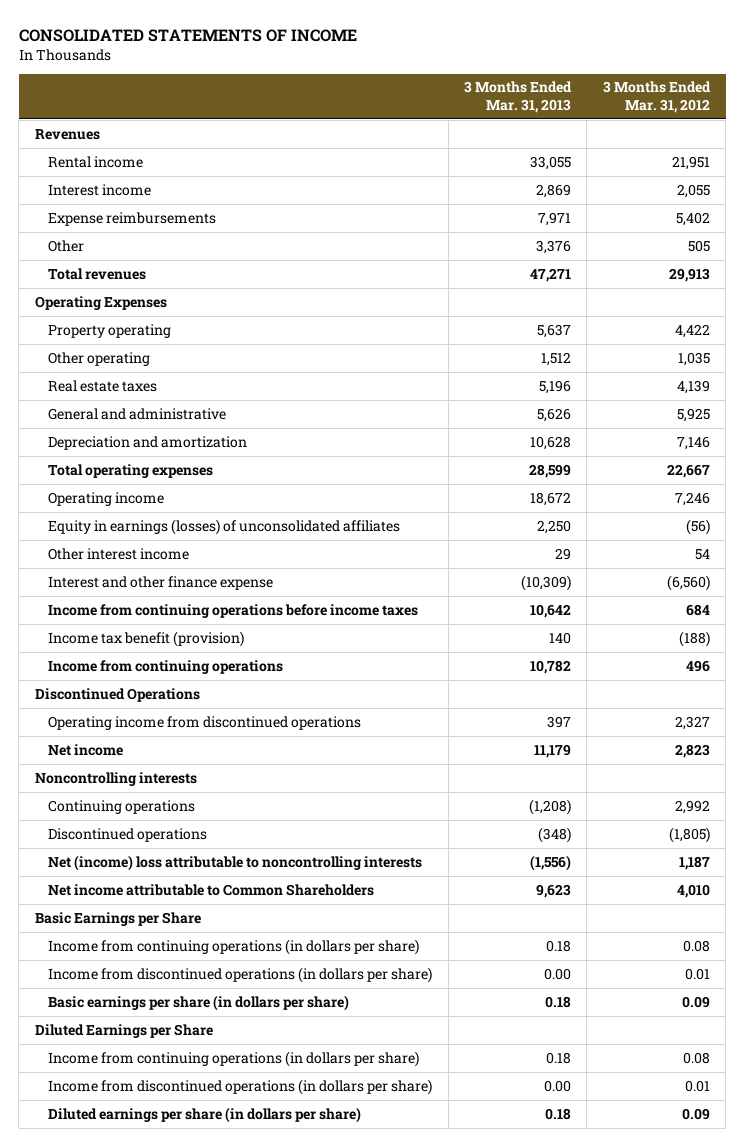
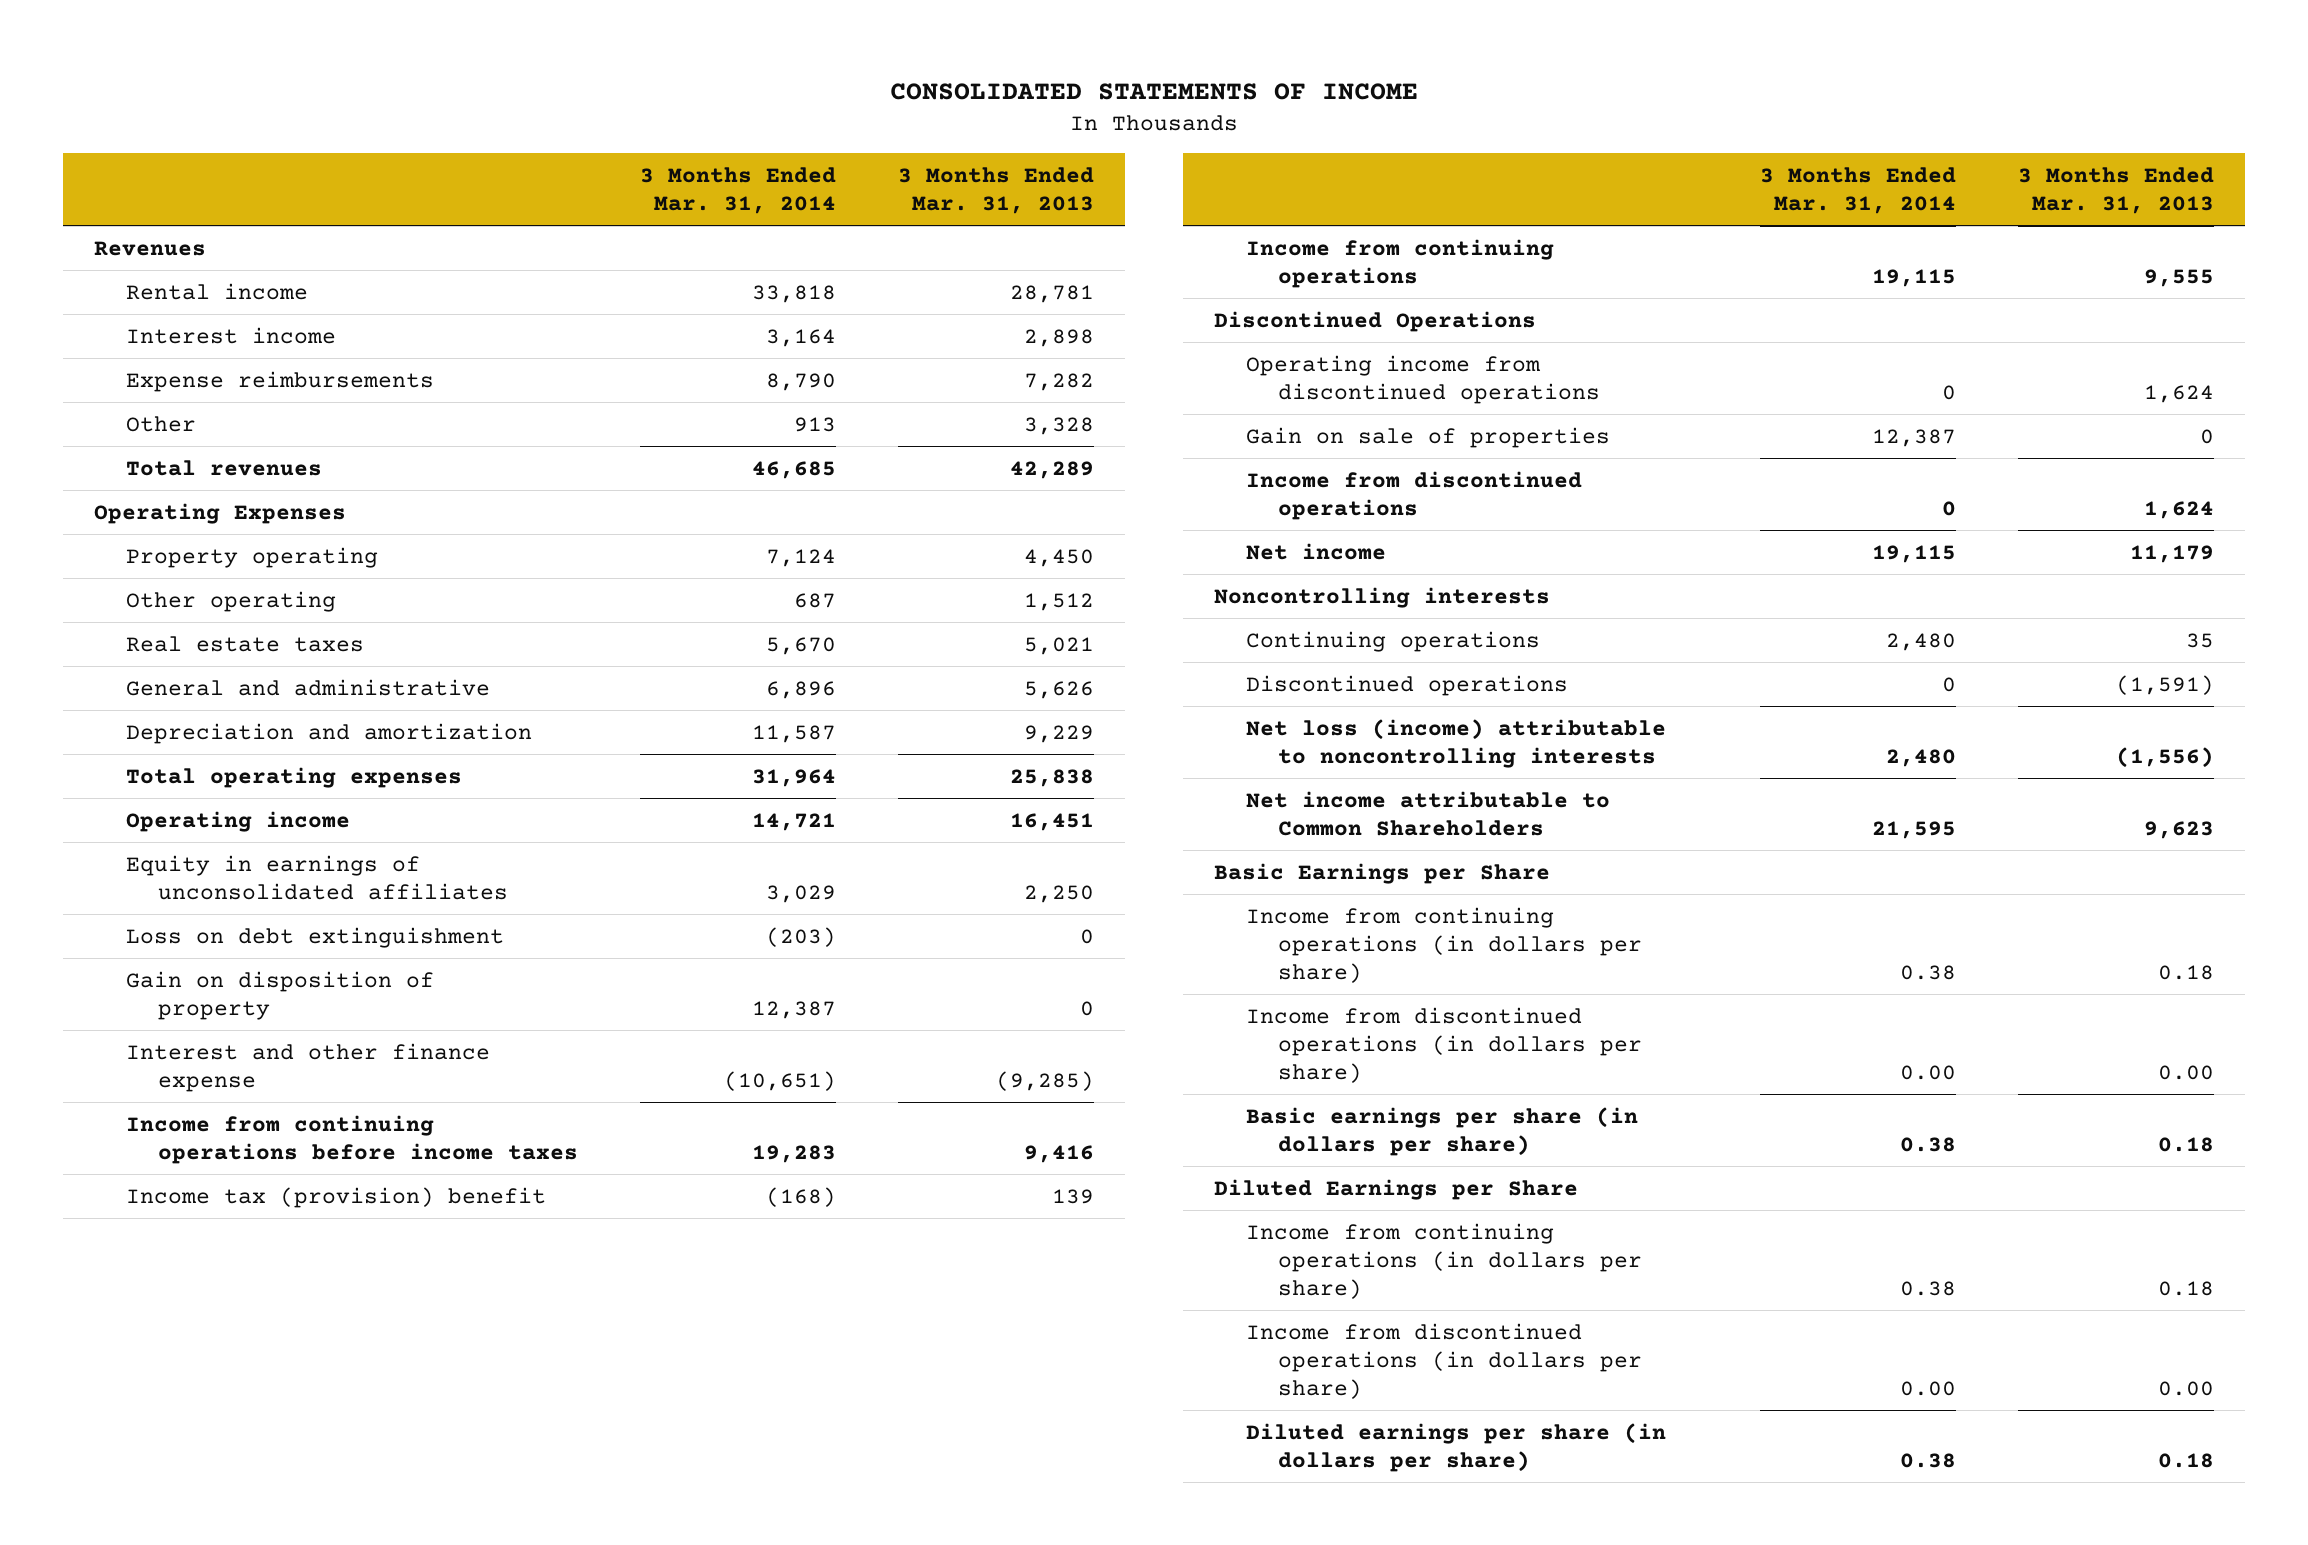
- | 3 Months Ended Mar. 31, 2013 | 3 Months Ended Mar. 31, 2012
+ | 3 Months Ended Mar. 31, 2014 | 3 Months Ended Mar. 31, 2013
- Rental income | 33,055 | 21,951
- Interest income | 2,869 | 2,055
- Expense reimbursements | 7,971 | 5,402
- Other | 3,376 | 505
- Total revenues | 47,271 | 29,913
+ Rental income | 33,818 | 28,781
+ Interest income | 3,164 | 2,898
+ Expense reimbursements | 8,790 | 7,282
+ Other | 913 | 3,328
+ Total revenues | 46,685 | 42,289
- Property operating | 5,637 | 4,422
+ Property operating | 7,124 | 4,450
- Real estate taxes | 5,196 | 4,139
+ Real estate taxes | 5,670 | 5,021
- Depreciation and amortization | 10,628 | 7,146
- Total operating expenses | 28,599 | 22,667
- Operating income | 18,672 | 7,246
- Equity in earnings (losses) of unconsolidated affiliates | 2,250 | (56)
- Other interest income | 29 | 54
- Interest and other finance expense | (10,309) | (6,560)
- Income from continuing operations before income taxes | 10,642 | 684
- Income tax benefit (provision) | 140 | (188)
- Income from continuing operations | 10,782 | 496
+ Depreciation and amortization | 11,587 | 9,229
+ Total operating expenses | 31,964 | 25,838
+ Operating income | 14,721 | 16,451
+ Equity in earnings of unconsolidated affiliates | 3,029 | 2,250
+ Loss on debt extinguishment | (203) | 0
+ Gain on disposition of property | 12,387 | 0
+ Interest and other finance expense | (10,651) | (9,285)
+ Income from continuing operations before income taxes | 19,283 | 9,416
+ Income tax (provision) benefit | (168) | 139
+ Income from continuing operations | 19,115 | 9,555
- Operating income from discontinued operations | 397 | 2,327
+ Operating income from discontinued operations | 0 | 1,624
+ Gain on sale of properties | 12,387 | 0
+ Income from discontinued operations | 0 | 1,624
- Continuing operations | (1,208) | 2,992
- Discontinued operations | (348) | (1,805)
- Net (income) loss attributable to noncontrolling interests | (1,556) | 1,187
+ Continuing operations | 2,480 | 35
+ Discontinued operations | 0 | (1,591)
+ Net loss (income) attributable to noncontrolling interests | 2,480 | (1,556)

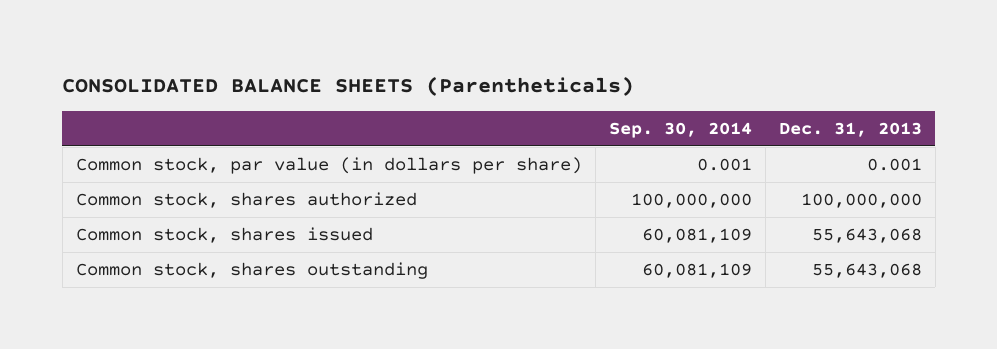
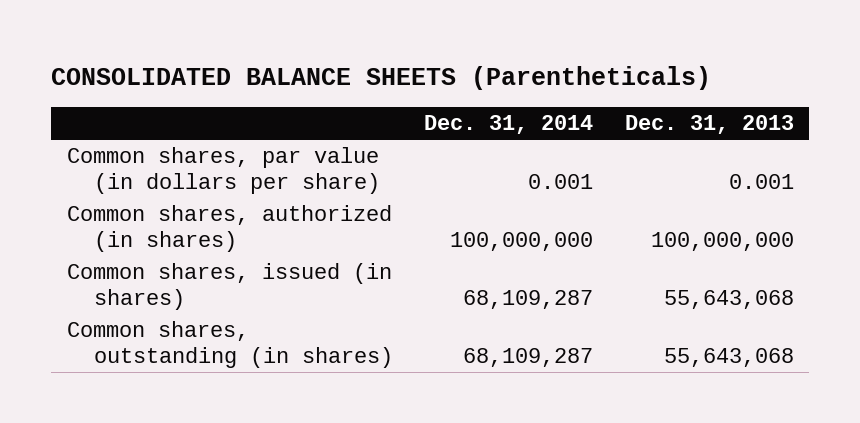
- | Sep. 30, 2014 | Dec. 31, 2013
+ | Dec. 31, 2014 | Dec. 31, 2013
- Common stock, par value (in dollars per share) | 0.001 | 0.001
- Common stock, shares authorized | 100,000,000 | 100,000,000
- Common stock, shares issued | 60,081,109 | 55,643,068
- Common stock, shares outstanding | 60,081,109 | 55,643,068
+ Common shares, par value (in dollars per share) | 0.001 | 0.001
+ Common shares, authorized (in shares) | 100,000,000 | 100,000,000
+ Common shares, issued (in shares) | 68,109,287 | 55,643,068
+ Common shares, outstanding (in shares) | 68,109,287 | 55,643,068

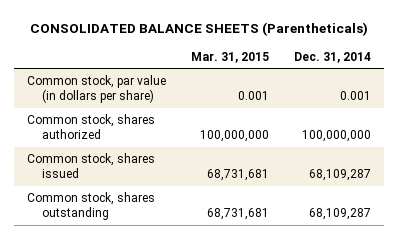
- | Dec. 31, 2014 | Dec. 31, 2013
+ | Mar. 31, 2015 | Dec. 31, 2014
- Common shares, par value (in dollars per share) | 0.001 | 0.001
- Common shares, authorized (in shares) | 100,000,000 | 100,000,000
- Common shares, issued (in shares) | 68,109,287 | 55,643,068
- Common shares, outstanding (in shares) | 68,109,287 | 55,643,068
+ Common stock, par value (in dollars per share) | 0.001 | 0.001
+ Common stock, shares authorized | 100,000,000 | 100,000,000
+ Common stock, shares issued | 68,731,681 | 68,109,287
+ Common stock, shares outstanding | 68,731,681 | 68,109,287

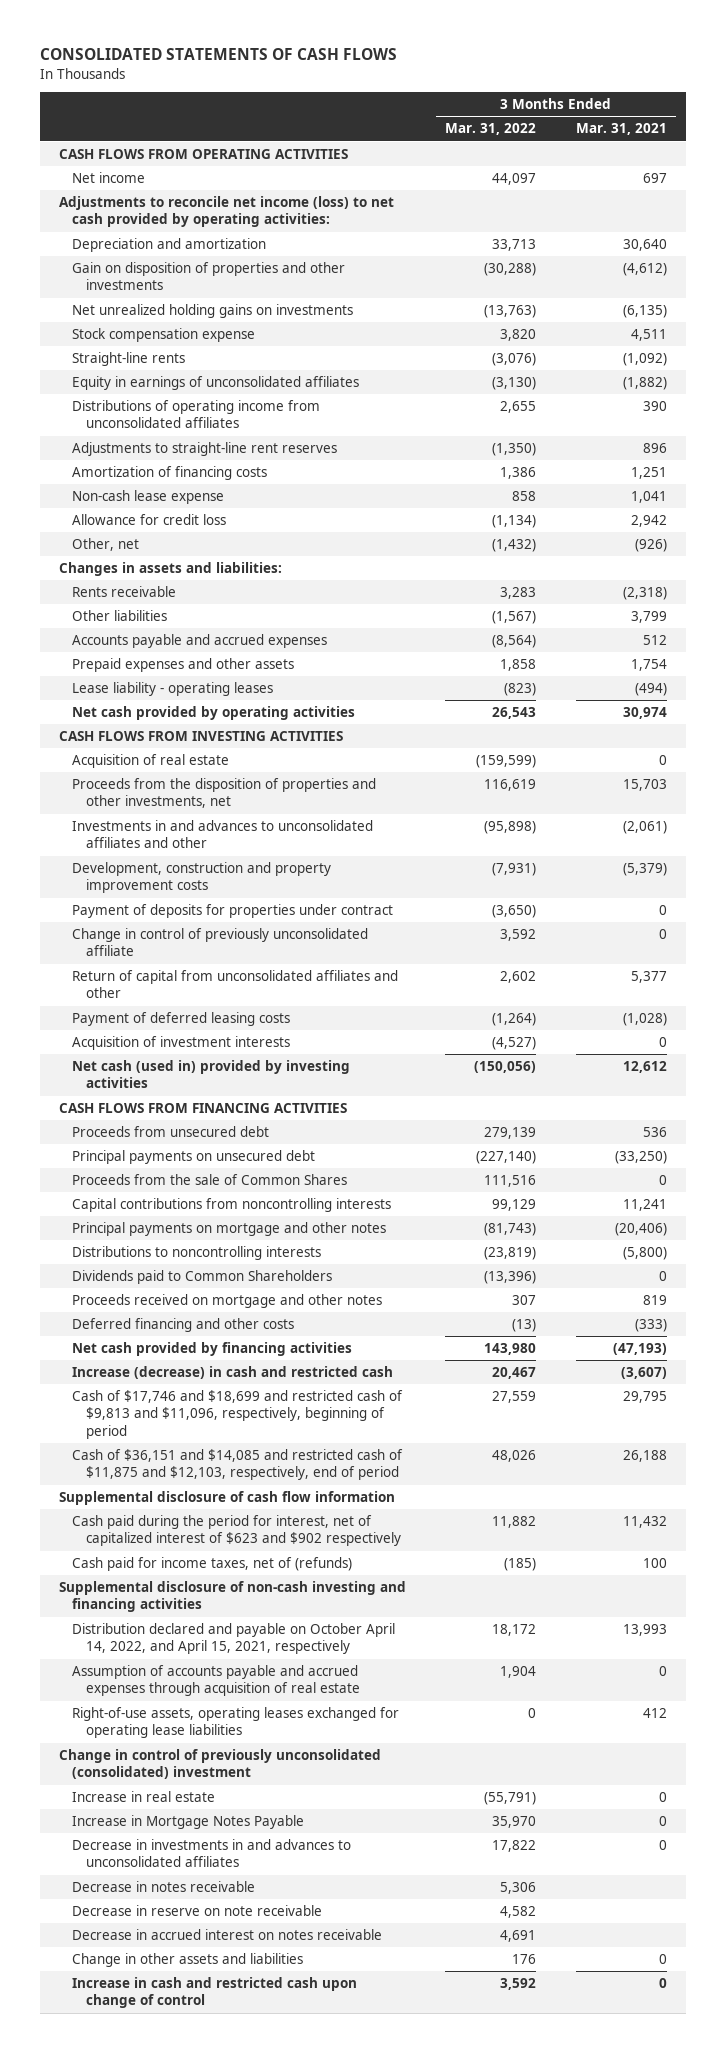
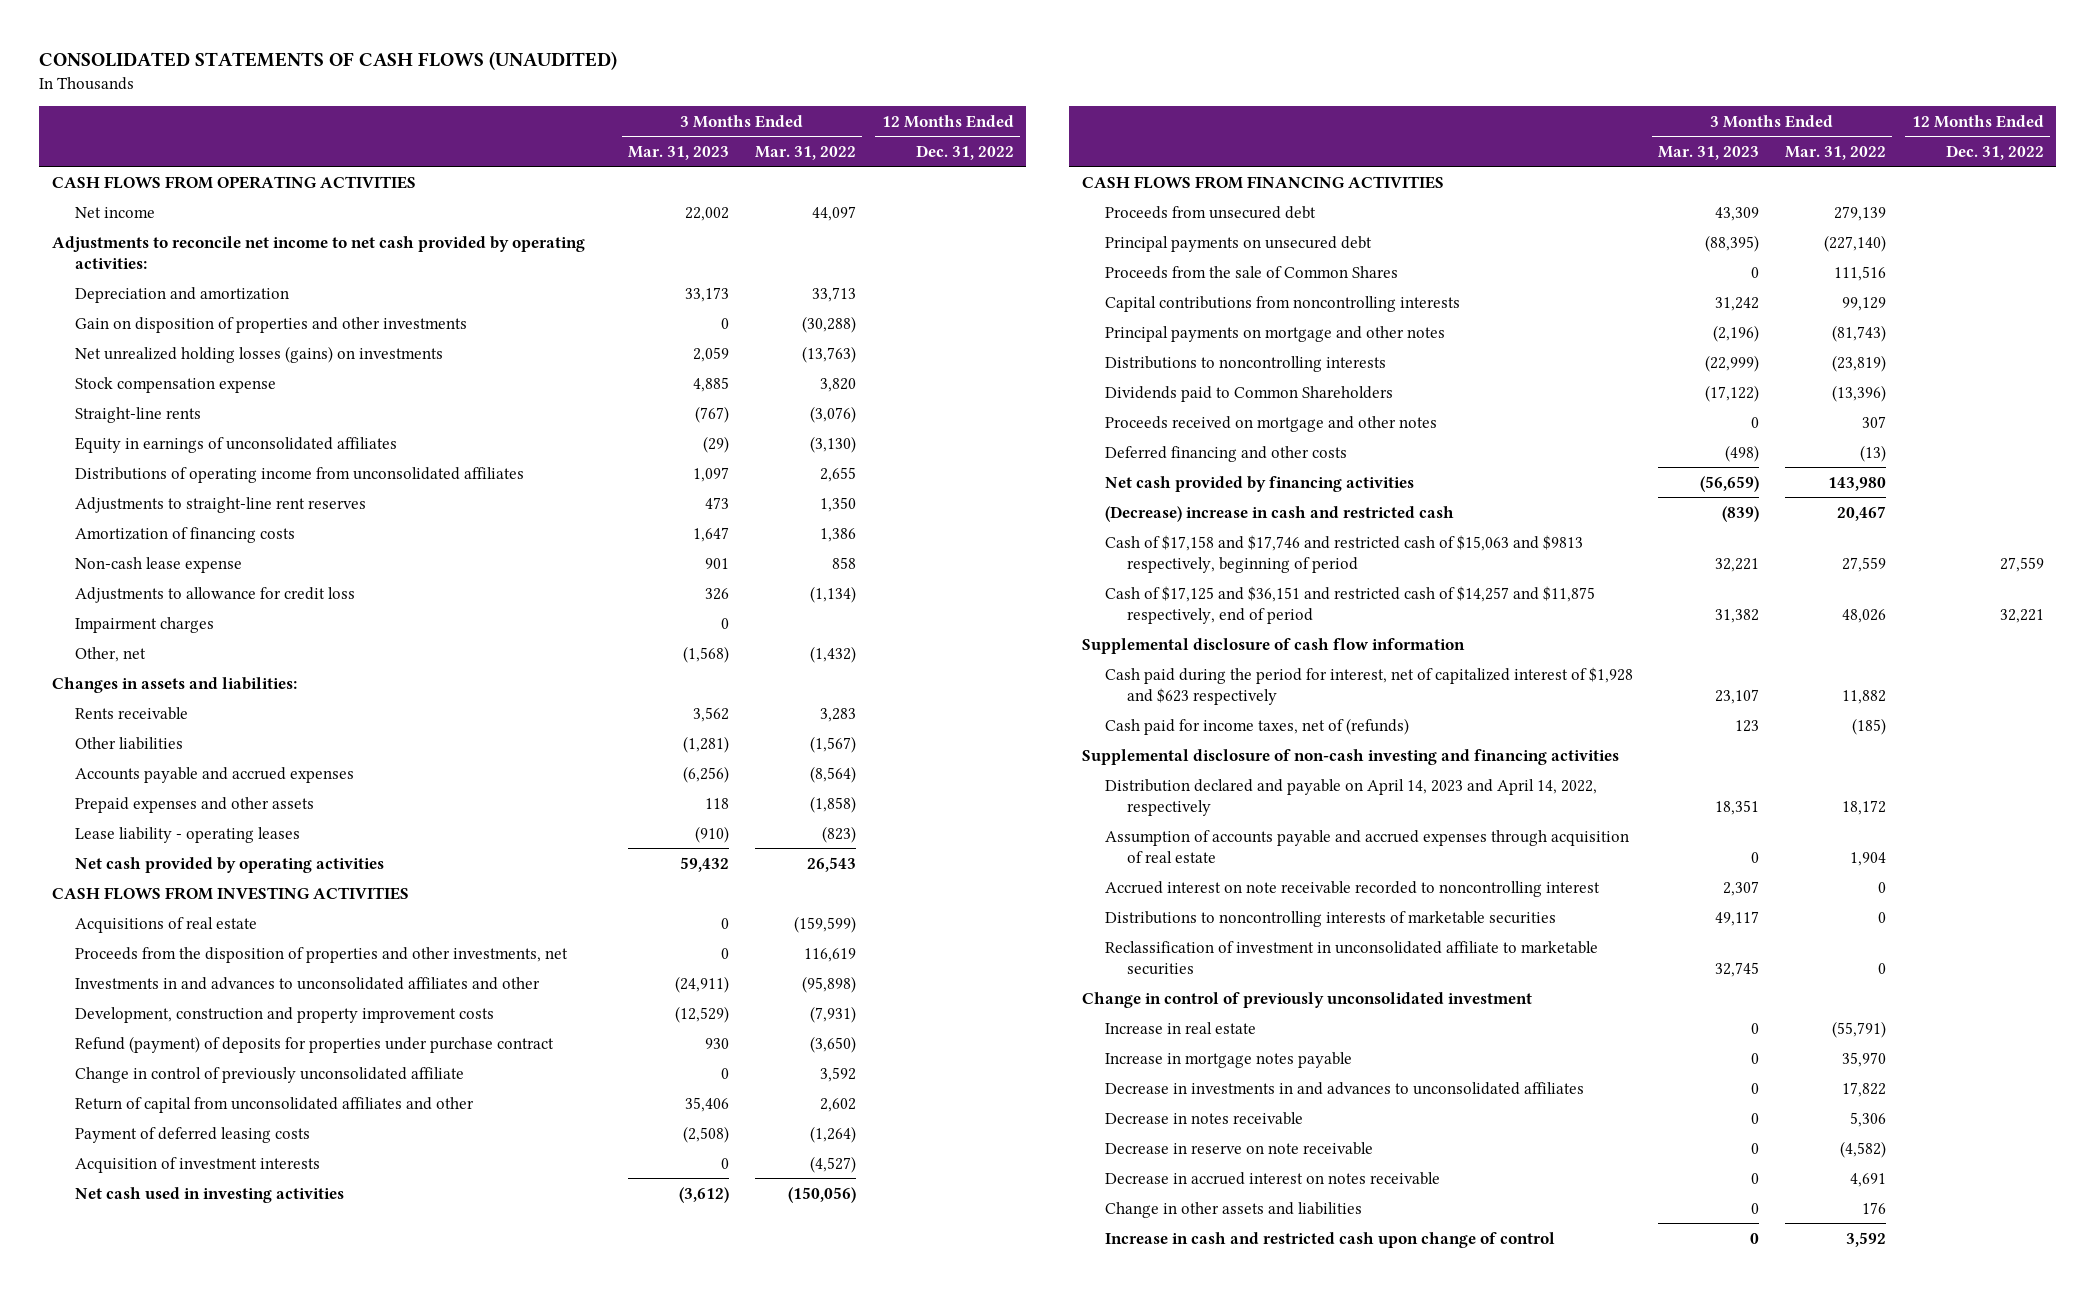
- CONSOLIDATED STATEMENTS OF CASH FLOWS
+ CONSOLIDATED STATEMENTS OF CASH FLOWS (UNAUDITED)
- | 3 Months Ended Mar. 31, 2022 | 3 Months Ended Mar. 31, 2021
+ | 3 Months Ended Mar. 31, 2023 | 3 Months Ended Mar. 31, 2022 | 12 Months Ended Dec. 31, 2022
- Adjustments to reconcile net income (loss) to net cash provided by operating activities:
+ Adjustments to reconcile net income to net cash provided by operating activities:
- Net unrealized holding gains on investments | (13,763) | (6,135)
+ Net unrealized holding losses (gains) on investments | 2,059 | (13,763) |
- Adjustments to straight-line rent reserves | (1,350) | 896
+ Adjustments to straight-line rent reserves | 473 | 1,350 |
- Allowance for credit loss | (1,134) | 2,942
+ Adjustments to allowance for credit loss | 326 | (1,134) |
+ Impairment charges | 0 | |
- Prepaid expenses and other assets | 1,858 | 1,754
+ Prepaid expenses and other assets | 118 | (1,858) |
- Acquisition of real estate | (159,599) | 0
+ Acquisitions of real estate | 0 | (159,599) |
- Payment of deposits for properties under contract | (3,650) | 0
+ Refund (payment) of deposits for properties under purchase contract | 930 | (3,650) |
- Net cash (used in) provided by investing activities | (150,056) | 12,612
+ Net cash used in investing activities | (3,612) | (150,056) |
- Increase (decrease) in cash and restricted cash | 20,467 | (3,607)
- Cash of $17,746 and $18,699 and restricted cash of $9,813 and $11,096, respectively, beginning of period | 27,559 | 29,795
- Cash of $36,151 and $14,085 and restricted cash of $11,875 and $12,103, respectively, end of period | 48,026 | 26,188
+ (Decrease) increase in cash and restricted cash | (839) | 20,467 |
+ Cash of $17,158 and $17,746 and restricted cash of $15,063 and $9813 respectively, beginning of period | 32,221 | 27,559 | 27,559
+ Cash of $17,125 and $36,151 and restricted cash of $14,257 and $11,875 respectively, end of period | 31,382 | 48,026 | 32,221
- Cash paid during the period for interest, net of capitalized interest of $623 and $902 respectively | 11,882 | 11,432
+ Cash paid during the period for interest, net of capitalized interest of $1,928 and $623 respectively | 23,107 | 11,882 |
- Distribution declared and payable on October April 14, 2022, and April 15, 2021, respectively | 18,172 | 13,993
+ Distribution declared and payable on April 14, 2023 and April 14, 2022, respectively | 18,351 | 18,172 |
- Right-of-use assets, operating leases exchanged for operating lease liabilities | 0 | 412
- Change in control of previously unconsolidated (consolidated) investment
+ Accrued interest on note receivable recorded to noncontrolling interest | 2,307 | 0 |
+ Distributions to noncontrolling interests of marketable securities | 49,117 | 0 |
+ Reclassification of investment in unconsolidated affiliate to marketable securities | 32,745 | 0 |
+ Change in control of previously unconsolidated investment
- Increase in Mortgage Notes Payable | 35,970 | 0
+ Increase in mortgage notes payable | 0 | 35,970 |
- Decrease in reserve on note receivable | 4,582 |
+ Decrease in reserve on note receivable | 0 | (4,582) |

